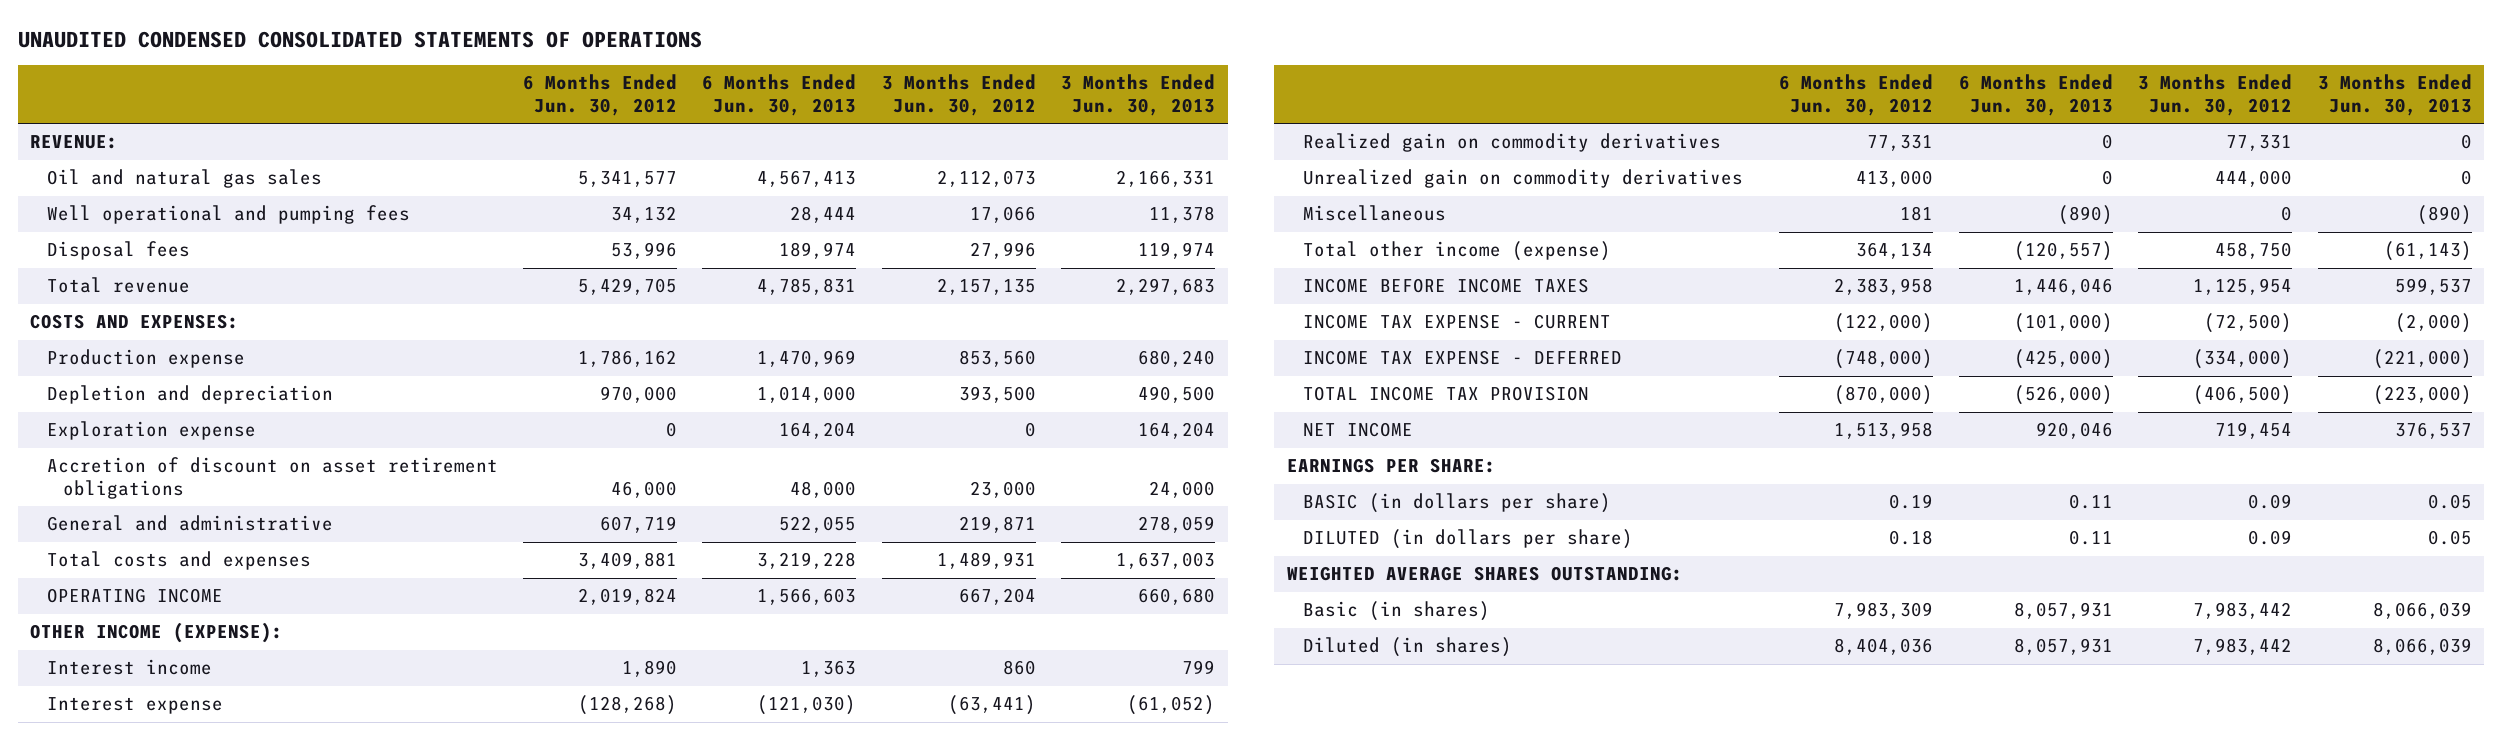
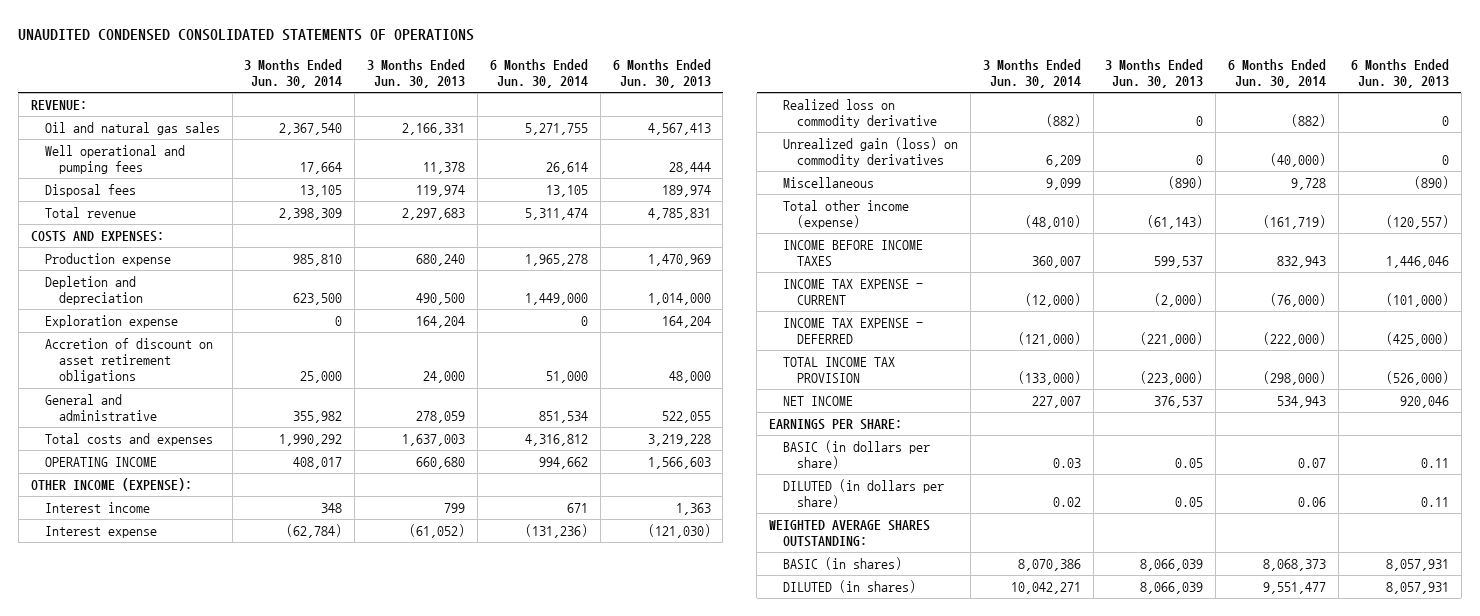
- | 6 Months Ended Jun. 30, 2012 | 6 Months Ended Jun. 30, 2013 | 3 Months Ended Jun. 30, 2012 | 3 Months Ended Jun. 30, 2013
+ | 3 Months Ended Jun. 30, 2014 | 3 Months Ended Jun. 30, 2013 | 6 Months Ended Jun. 30, 2014 | 6 Months Ended Jun. 30, 2013
- Realized gain on commodity derivatives | 77,331 | 0 | 77,331 | 0
- Unrealized gain on commodity derivatives | 413,000 | 0 | 444,000 | 0
+ Realized loss on commodity derivative | (882) | 0 | (882) | 0
+ Unrealized gain (loss) on commodity derivatives | 6,209 | 0 | (40,000) | 0
- Basic (in shares) | 7,983,309 | 8,057,931 | 7,983,442 | 8,066,039
- Diluted (in shares) | 8,404,036 | 8,057,931 | 7,983,442 | 8,066,039
+ BASIC (in shares) | 8,070,386 | 8,066,039 | 8,068,373 | 8,057,931
+ DILUTED (in shares) | 10,042,271 | 8,066,039 | 9,551,477 | 8,057,931

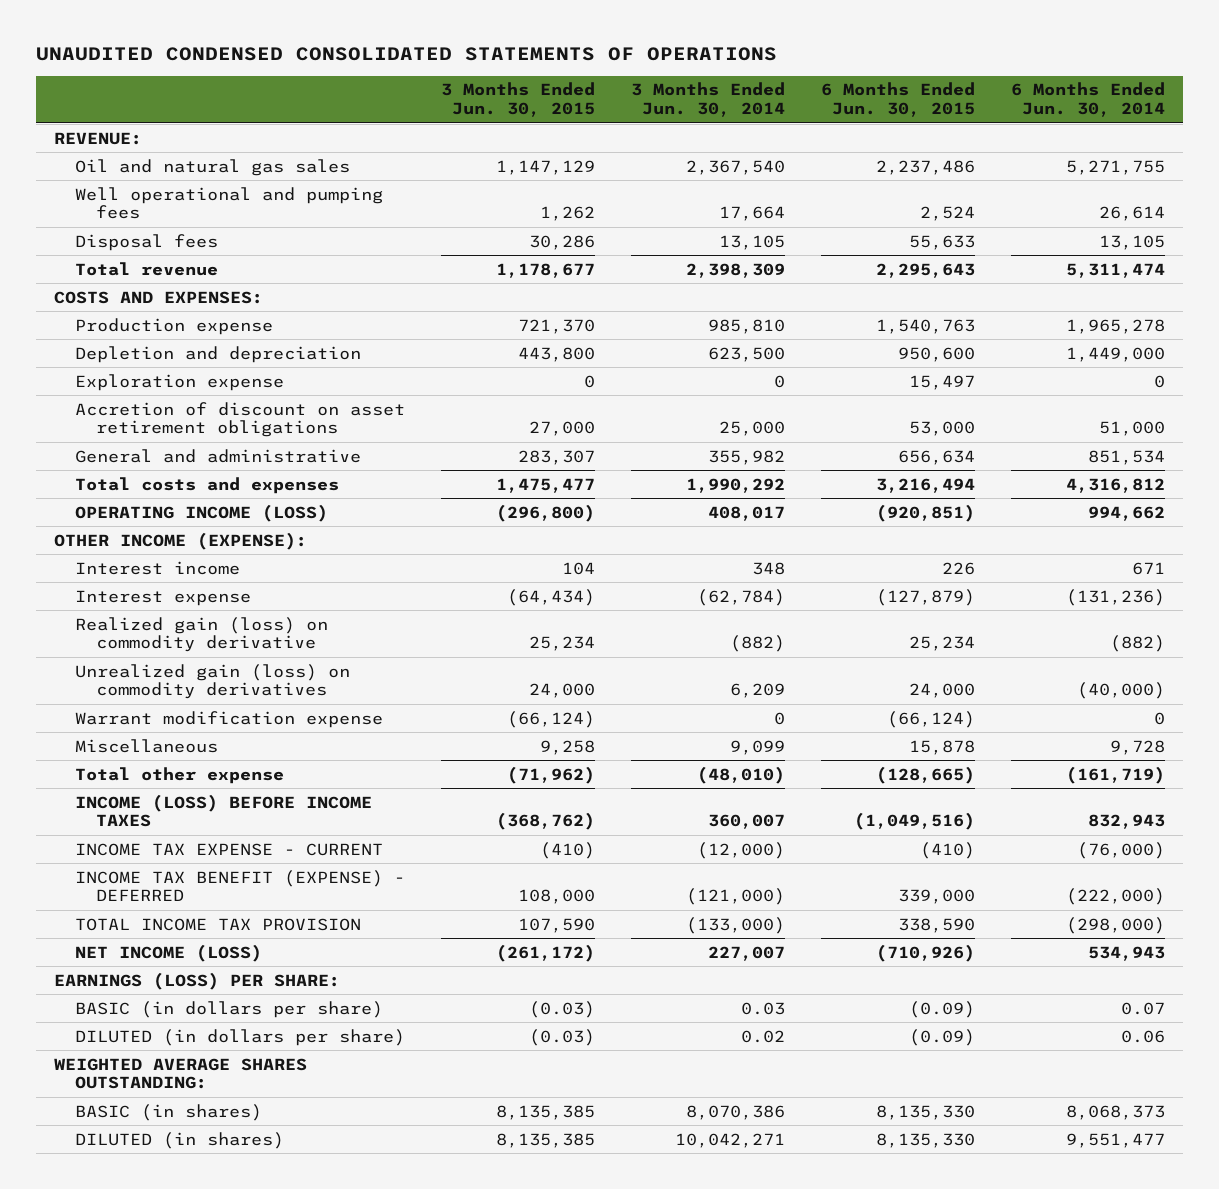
- | 3 Months Ended Jun. 30, 2014 | 3 Months Ended Jun. 30, 2013 | 6 Months Ended Jun. 30, 2014 | 6 Months Ended Jun. 30, 2013
+ | 3 Months Ended Jun. 30, 2015 | 3 Months Ended Jun. 30, 2014 | 6 Months Ended Jun. 30, 2015 | 6 Months Ended Jun. 30, 2014
- OPERATING INCOME | 408,017 | 660,680 | 994,662 | 1,566,603
+ OPERATING INCOME (LOSS) | (296,800) | 408,017 | (920,851) | 994,662
- Realized loss on commodity derivative | (882) | 0 | (882) | 0
+ Realized gain (loss) on commodity derivative | 25,234 | (882) | 25,234 | (882)
+ Warrant modification expense | (66,124) | 0 | (66,124) | 0
- Total other income (expense) | (48,010) | (61,143) | (161,719) | (120,557)
- INCOME BEFORE INCOME TAXES | 360,007 | 599,537 | 832,943 | 1,446,046
+ Total other expense | (71,962) | (48,010) | (128,665) | (161,719)
+ INCOME (LOSS) BEFORE INCOME TAXES | (368,762) | 360,007 | (1,049,516) | 832,943
- INCOME TAX EXPENSE - DEFERRED | (121,000) | (221,000) | (222,000) | (425,000)
+ INCOME TAX BENEFIT (EXPENSE) - DEFERRED | 108,000 | (121,000) | 339,000 | (222,000)
- NET INCOME | 227,007 | 376,537 | 534,943 | 920,046
- EARNINGS PER SHARE:
+ NET INCOME (LOSS) | (261,172) | 227,007 | (710,926) | 534,943
+ EARNINGS (LOSS) PER SHARE:

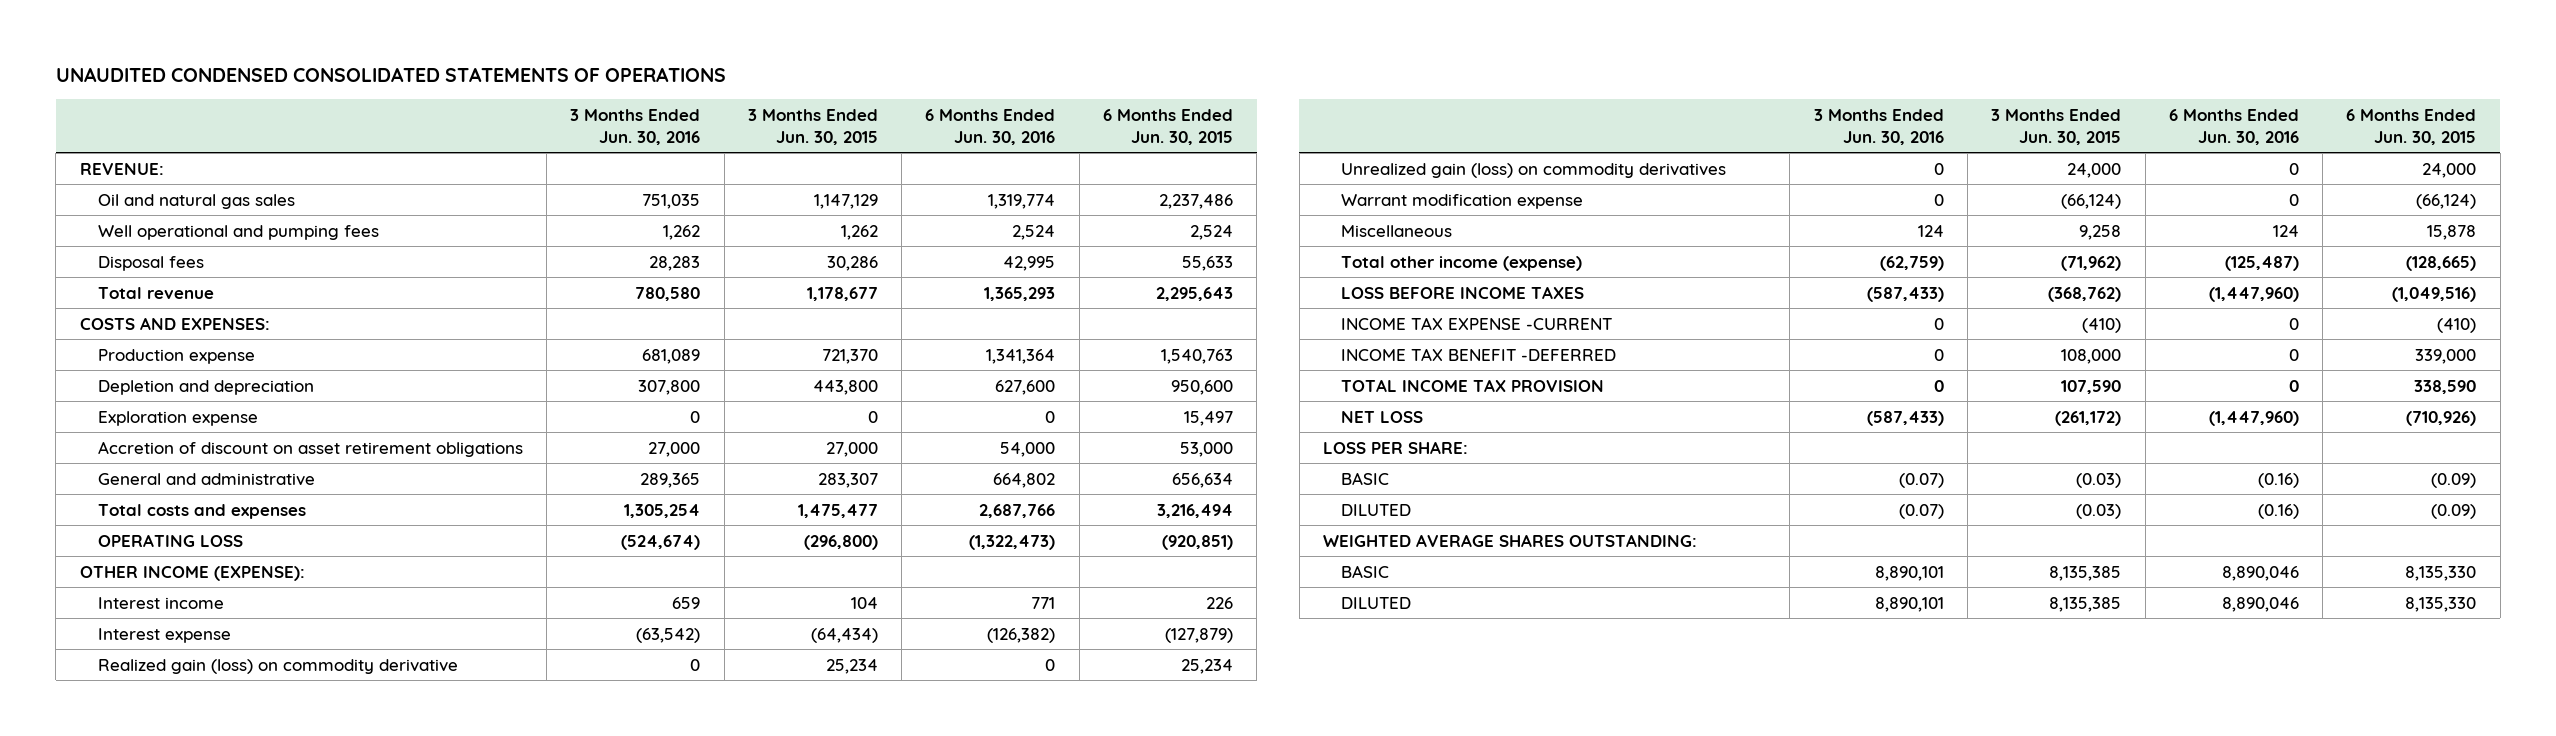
- | 3 Months Ended Jun. 30, 2015 | 3 Months Ended Jun. 30, 2014 | 6 Months Ended Jun. 30, 2015 | 6 Months Ended Jun. 30, 2014
+ | 3 Months Ended Jun. 30, 2016 | 3 Months Ended Jun. 30, 2015 | 6 Months Ended Jun. 30, 2016 | 6 Months Ended Jun. 30, 2015
- OPERATING INCOME (LOSS) | (296,800) | 408,017 | (920,851) | 994,662
+ OPERATING LOSS | (524,674) | (296,800) | (1,322,473) | (920,851)
- Total other expense | (71,962) | (48,010) | (128,665) | (161,719)
- INCOME (LOSS) BEFORE INCOME TAXES | (368,762) | 360,007 | (1,049,516) | 832,943
- INCOME TAX EXPENSE - CURRENT | (410) | (12,000) | (410) | (76,000)
- INCOME TAX BENEFIT (EXPENSE) - DEFERRED | 108,000 | (121,000) | 339,000 | (222,000)
+ Total other income (expense) | (62,759) | (71,962) | (125,487) | (128,665)
+ LOSS BEFORE INCOME TAXES | (587,433) | (368,762) | (1,447,960) | (1,049,516)
+ INCOME TAX EXPENSE -CURRENT | 0 | (410) | 0 | (410)
+ INCOME TAX BENEFIT -DEFERRED | 0 | 108,000 | 0 | 339,000
- NET INCOME (LOSS) | (261,172) | 227,007 | (710,926) | 534,943
- EARNINGS (LOSS) PER SHARE:
- BASIC (in dollars per share) | (0.03) | 0.03 | (0.09) | 0.07
- DILUTED (in dollars per share) | (0.03) | 0.02 | (0.09) | 0.06
+ NET LOSS | (587,433) | (261,172) | (1,447,960) | (710,926)
+ LOSS PER SHARE:
+ BASIC | (0.07) | (0.03) | (0.16) | (0.09)
+ DILUTED | (0.07) | (0.03) | (0.16) | (0.09)
- BASIC (in shares) | 8,135,385 | 8,070,386 | 8,135,330 | 8,068,373
- DILUTED (in shares) | 8,135,385 | 10,042,271 | 8,135,330 | 9,551,477
+ BASIC | 8,890,101 | 8,135,385 | 8,890,046 | 8,135,330
+ DILUTED | 8,890,101 | 8,135,385 | 8,890,046 | 8,135,330

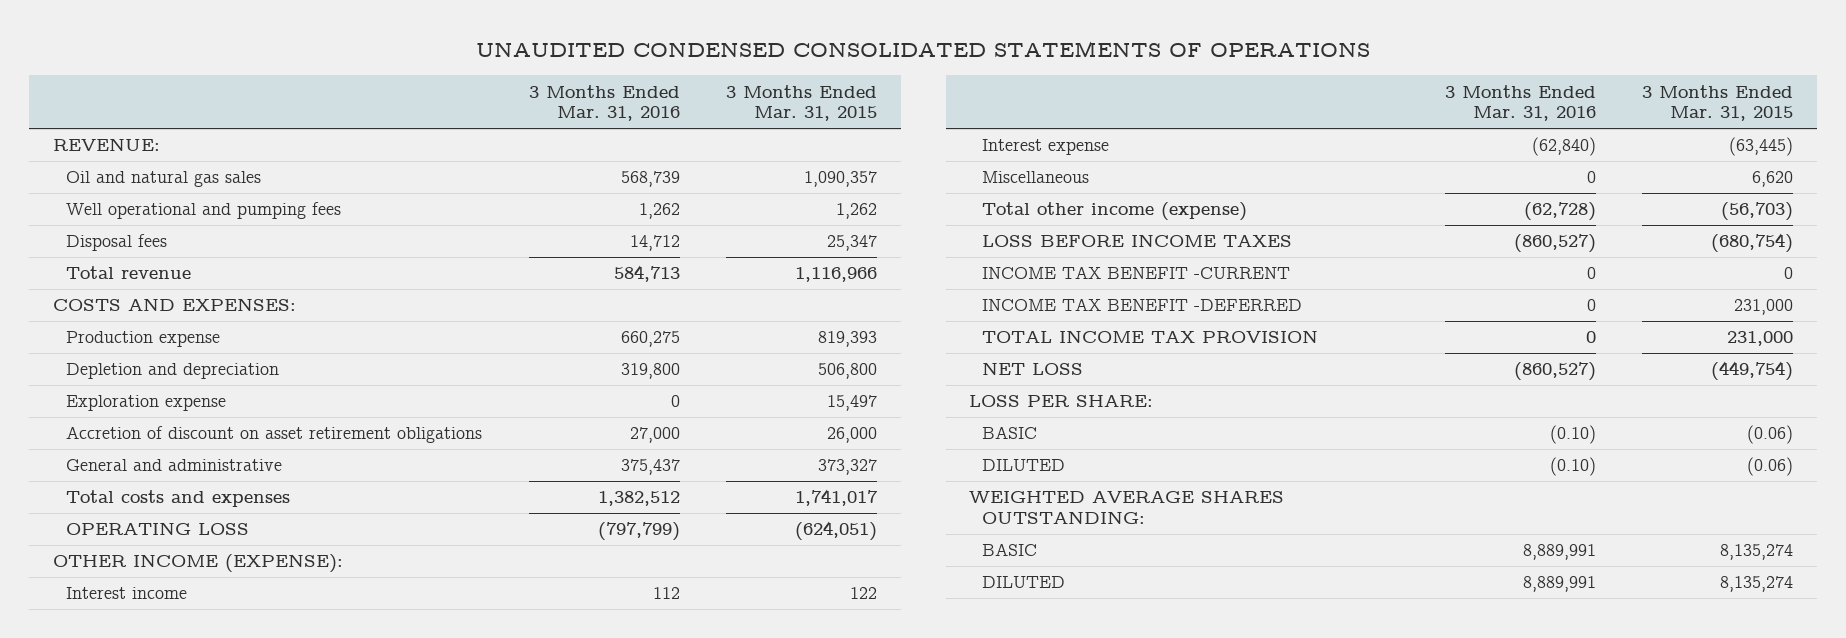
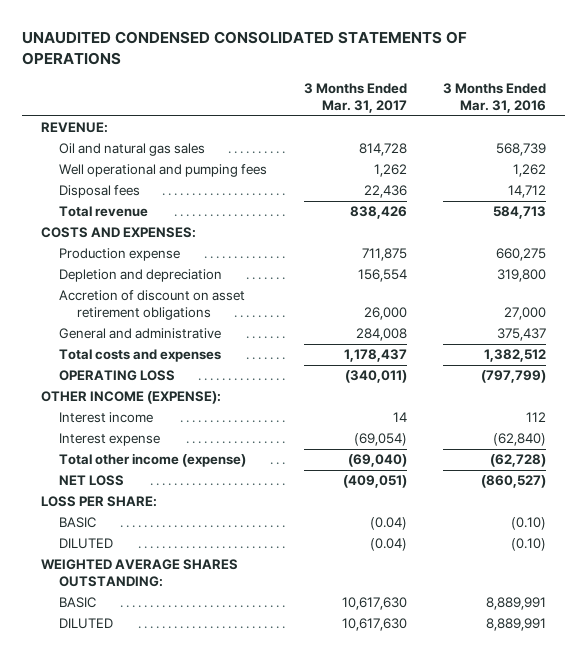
- | 3 Months Ended Mar. 31, 2016 | 3 Months Ended Mar. 31, 2015
+ | 3 Months Ended Mar. 31, 2017 | 3 Months Ended Mar. 31, 2016
- Exploration expense | 0 | 15,497
- Miscellaneous | 0 | 6,620
- LOSS BEFORE INCOME TAXES | (860,527) | (680,754)
- INCOME TAX BENEFIT -CURRENT | 0 | 0
- INCOME TAX BENEFIT -DEFERRED | 0 | 231,000
- TOTAL INCOME TAX PROVISION | 0 | 231,000

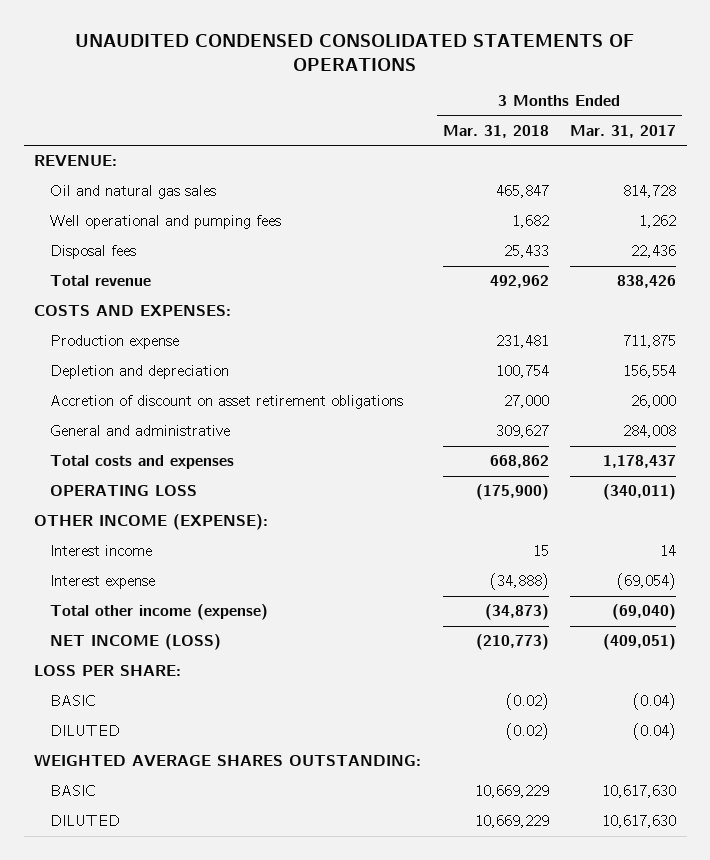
- | 3 Months Ended Mar. 31, 2017 | 3 Months Ended Mar. 31, 2016
+ | 3 Months Ended Mar. 31, 2018 | 3 Months Ended Mar. 31, 2017
- NET LOSS | (409,051) | (860,527)
+ NET INCOME (LOSS) | (210,773) | (409,051)

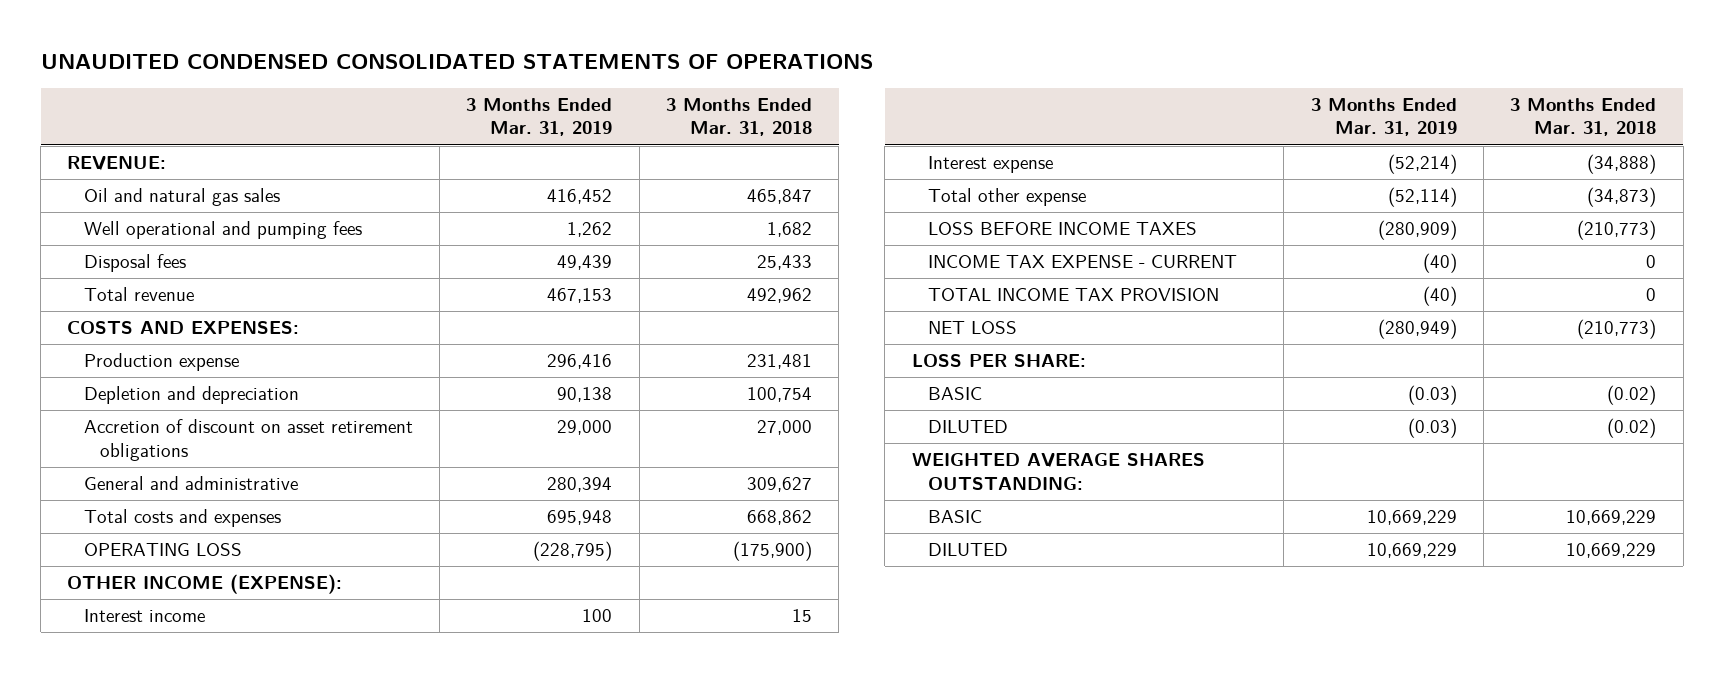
- | 3 Months Ended Mar. 31, 2018 | 3 Months Ended Mar. 31, 2017
+ | 3 Months Ended Mar. 31, 2019 | 3 Months Ended Mar. 31, 2018
- Total other income (expense) | (34,873) | (69,040)
- NET INCOME (LOSS) | (210,773) | (409,051)
+ Total other expense | (52,114) | (34,873)
+ LOSS BEFORE INCOME TAXES | (280,909) | (210,773)
+ INCOME TAX EXPENSE - CURRENT | (40) | 0
+ TOTAL INCOME TAX PROVISION | (40) | 0
+ NET LOSS | (280,949) | (210,773)

